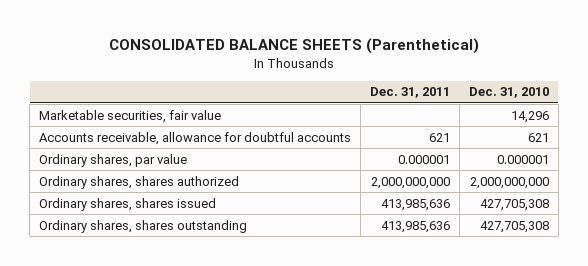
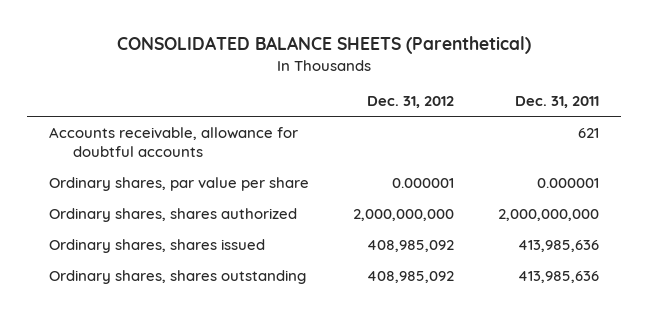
- | Dec. 31, 2011 | Dec. 31, 2010
+ | Dec. 31, 2012 | Dec. 31, 2011
- Marketable securities, fair value | | 14,296
- Ordinary shares, par value | 0.000001 | 0.000001
+ Ordinary shares, par value per share | 0.000001 | 0.000001

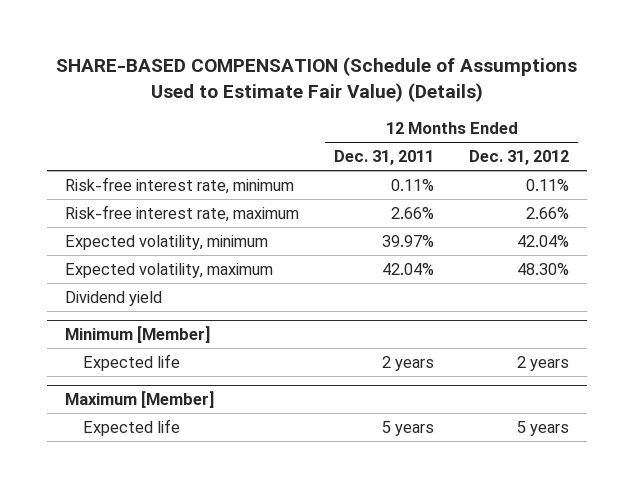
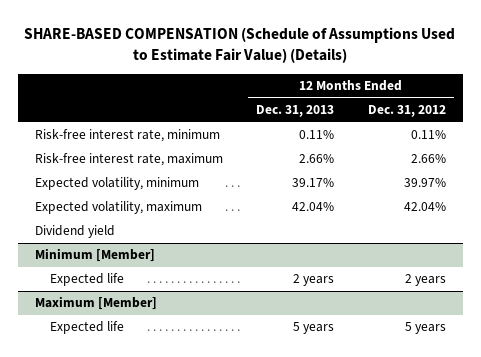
- | 12 Months Ended Dec. 31, 2011 | 12 Months Ended Dec. 31, 2012
+ | 12 Months Ended Dec. 31, 2013 | 12 Months Ended Dec. 31, 2012
- Expected volatility, minimum | 39.97% | 42.04%
- Expected volatility, maximum | 42.04% | 48.30%
+ Expected volatility, minimum | 39.17% | 39.97%
+ Expected volatility, maximum | 42.04% | 42.04%

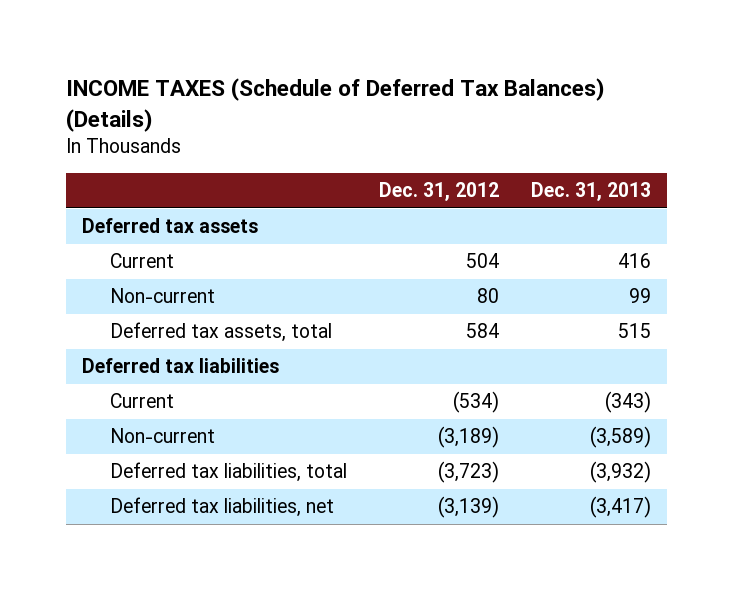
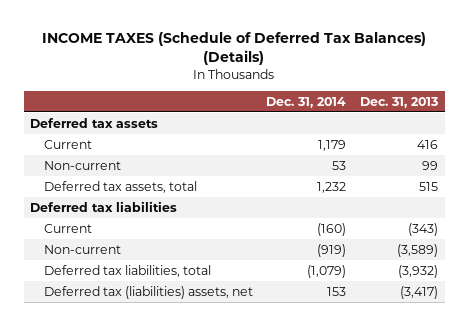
- | Dec. 31, 2012 | Dec. 31, 2013
+ | Dec. 31, 2014 | Dec. 31, 2013
- Deferred tax liabilities, net | (3,139) | (3,417)
+ Deferred tax (liabilities) assets, net | 153 | (3,417)

